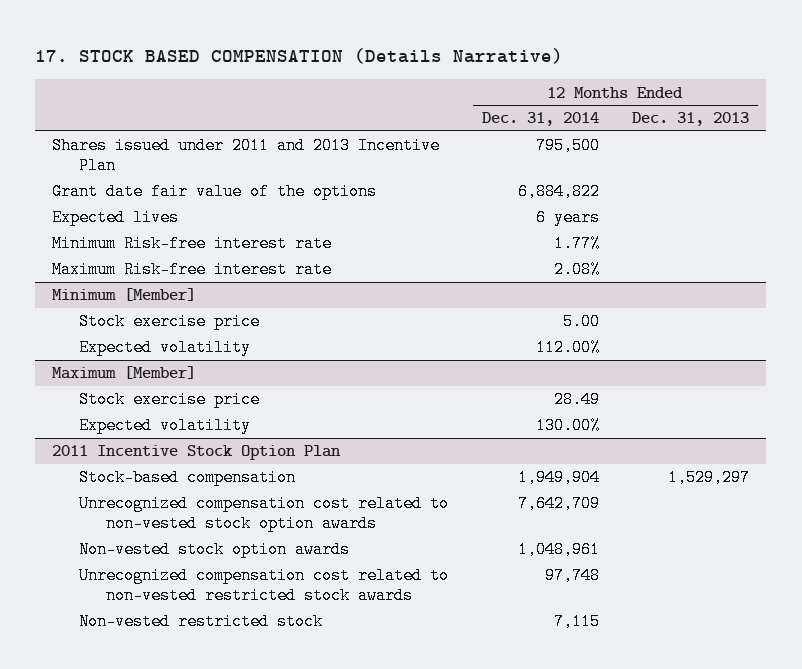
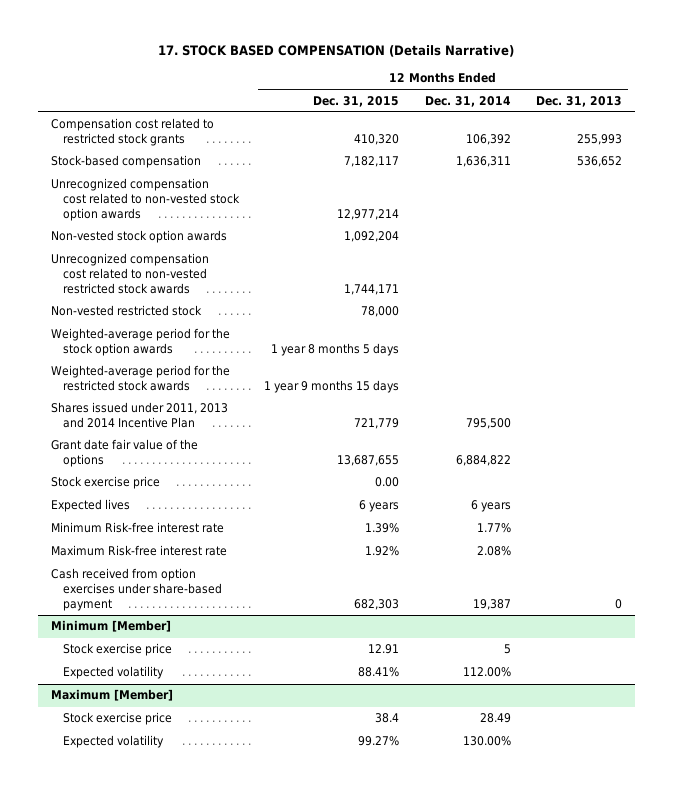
- | 12 Months Ended Dec. 31, 2014 | 12 Months Ended Dec. 31, 2013
+ | 12 Months Ended Dec. 31, 2015 | 12 Months Ended Dec. 31, 2014 | 12 Months Ended Dec. 31, 2013
- Shares issued under 2011 and 2013 Incentive Plan | 795,500 |
+ Compensation cost related to restricted stock grants | 410,320 | 106,392 | 255,993
+ Stock-based compensation | 7,182,117 | 1,636,311 | 536,652
+ Unrecognized compensation cost related to non-vested stock option awards | 12,977,214 | |
+ Non-vested stock option awards | 1,092,204 | |
+ Unrecognized compensation cost related to non-vested restricted stock awards | 1,744,171 | |
+ Non-vested restricted stock | 78,000 | |
+ Weighted-average period for the stock option awards | 1 year 8 months 5 days | |
+ Weighted-average period for the restricted stock awards | 1 year 9 months 15 days | |
+ Shares issued under 2011, 2013 and 2014 Incentive Plan | 721,779 | 795,500 |
+ Stock exercise price | 0.00 | |
+ Cash received from option exercises under share-based payment | 682,303 | 19,387 | 0
@ Minimum [Member]
- Stock exercise price | 5.00 |
+ Stock exercise price | 12.91 | 5 |
- 2011 Incentive Stock Option Plan
- Stock-based compensation | 1,949,904 | 1,529,297
- Unrecognized compensation cost related to non-vested stock option awards | 7,642,709 |
- Non-vested stock option awards | 1,048,961 |
- Unrecognized compensation cost related to non-vested restricted stock awards | 97,748 |
- Non-vested restricted stock | 7,115 |

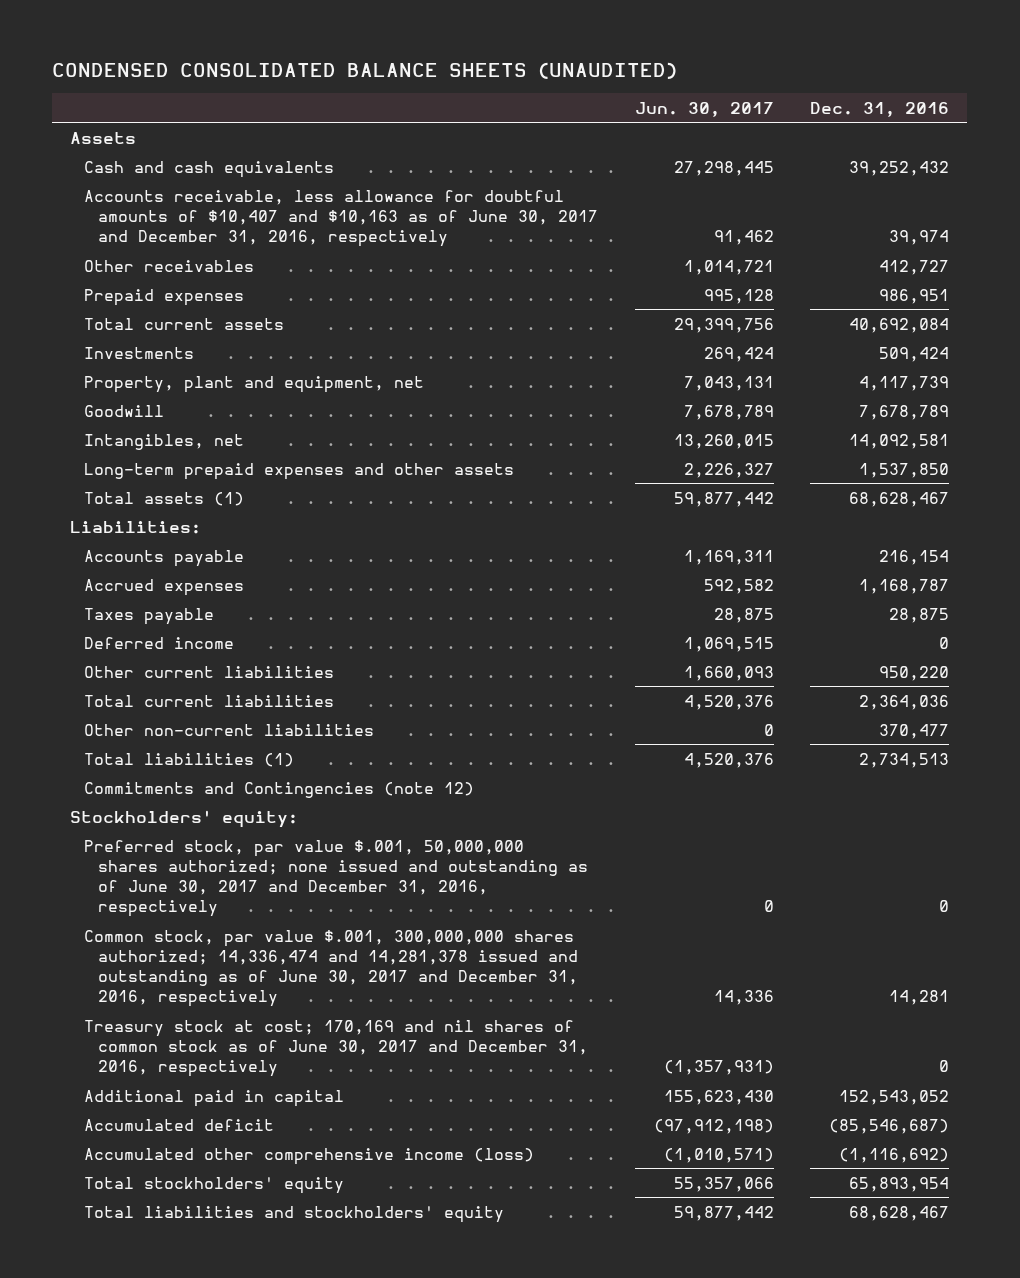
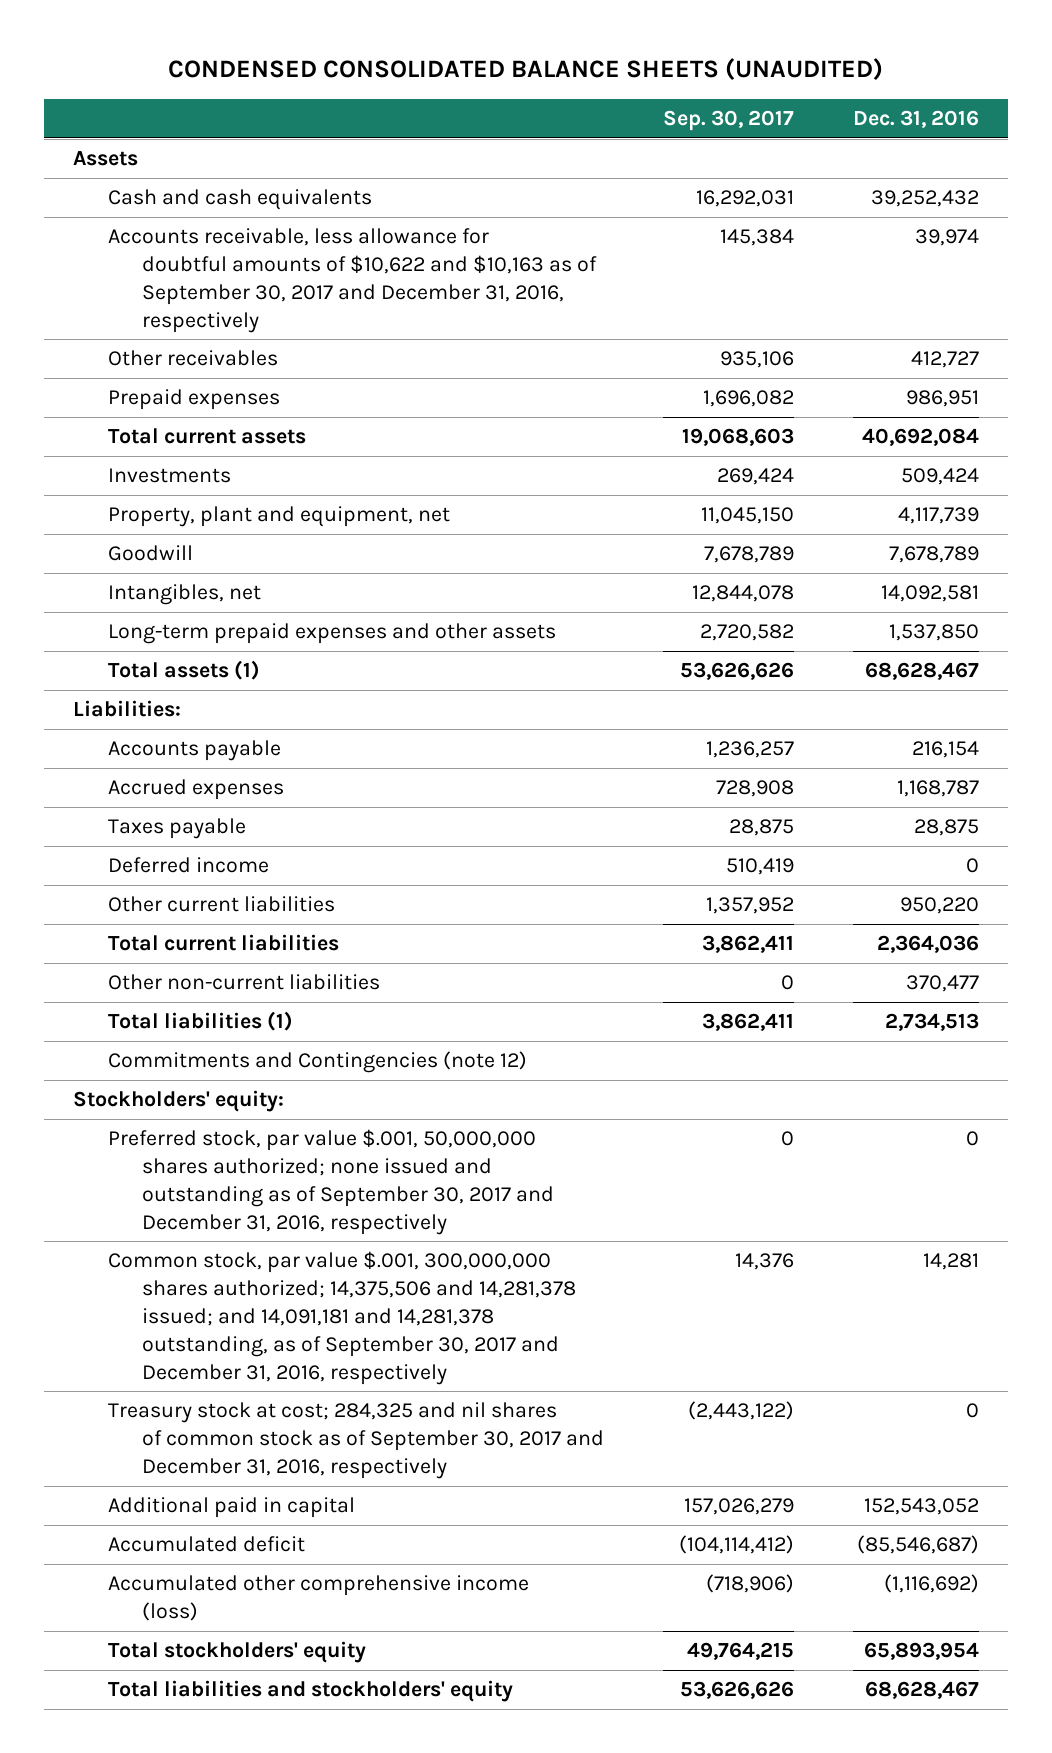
- | Jun. 30, 2017 | Dec. 31, 2016
+ | Sep. 30, 2017 | Dec. 31, 2016
- Accounts receivable, less allowance for doubtful amounts of $10,407 and $10,163 as of June 30, 2017 and December 31, 2016, respectively | 91,462 | 39,974
+ Accounts receivable, less allowance for doubtful amounts of $10,622 and $10,163 as of September 30, 2017 and December 31, 2016, respectively | 145,384 | 39,974
- Preferred stock, par value $.001, 50,000,000 shares authorized; none issued and outstanding as of June 30, 2017 and December 31, 2016, respectively | 0 | 0
- Common stock, par value $.001, 300,000,000 shares authorized; 14,336,474 and 14,281,378 issued and outstanding as of June 30, 2017 and December 31, 2016, respectively | 14,336 | 14,281
- Treasury stock at cost; 170,169 and nil shares of common stock as of June 30, 2017 and December 31, 2016, respectively | (1,357,931) | 0
+ Preferred stock, par value $.001, 50,000,000 shares authorized; none issued and outstanding as of September 30, 2017 and December 31, 2016, respectively | 0 | 0
+ Common stock, par value $.001, 300,000,000 shares authorized; 14,375,506 and 14,281,378 issued; and 14,091,181 and 14,281,378 outstanding, as of September 30, 2017 and December 31, 2016, respectively | 14,376 | 14,281
+ Treasury stock at cost; 284,325 and nil shares of common stock as of September 30, 2017 and December 31, 2016, respectively | (2,443,122) | 0

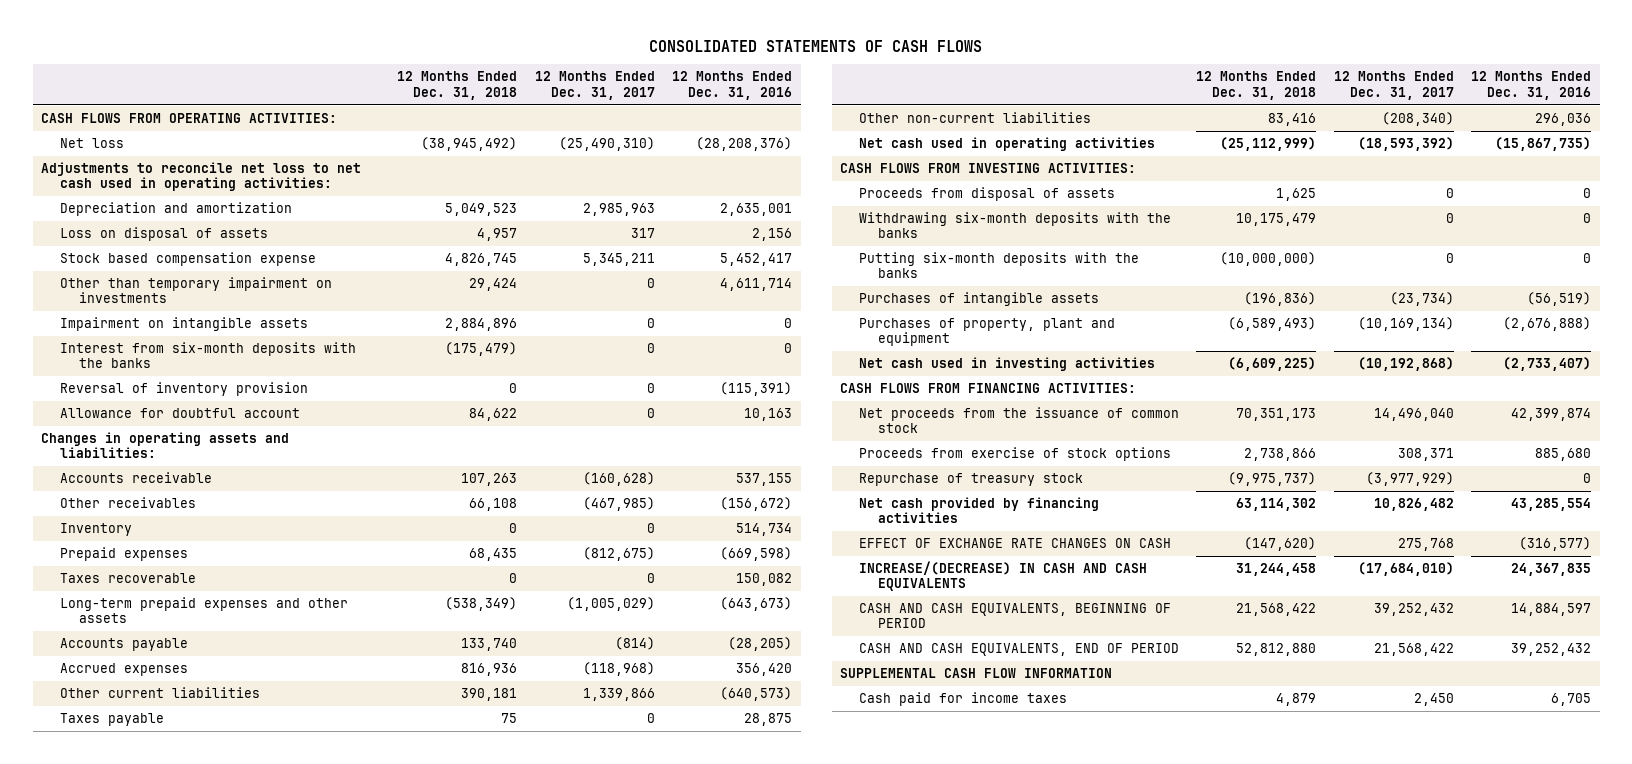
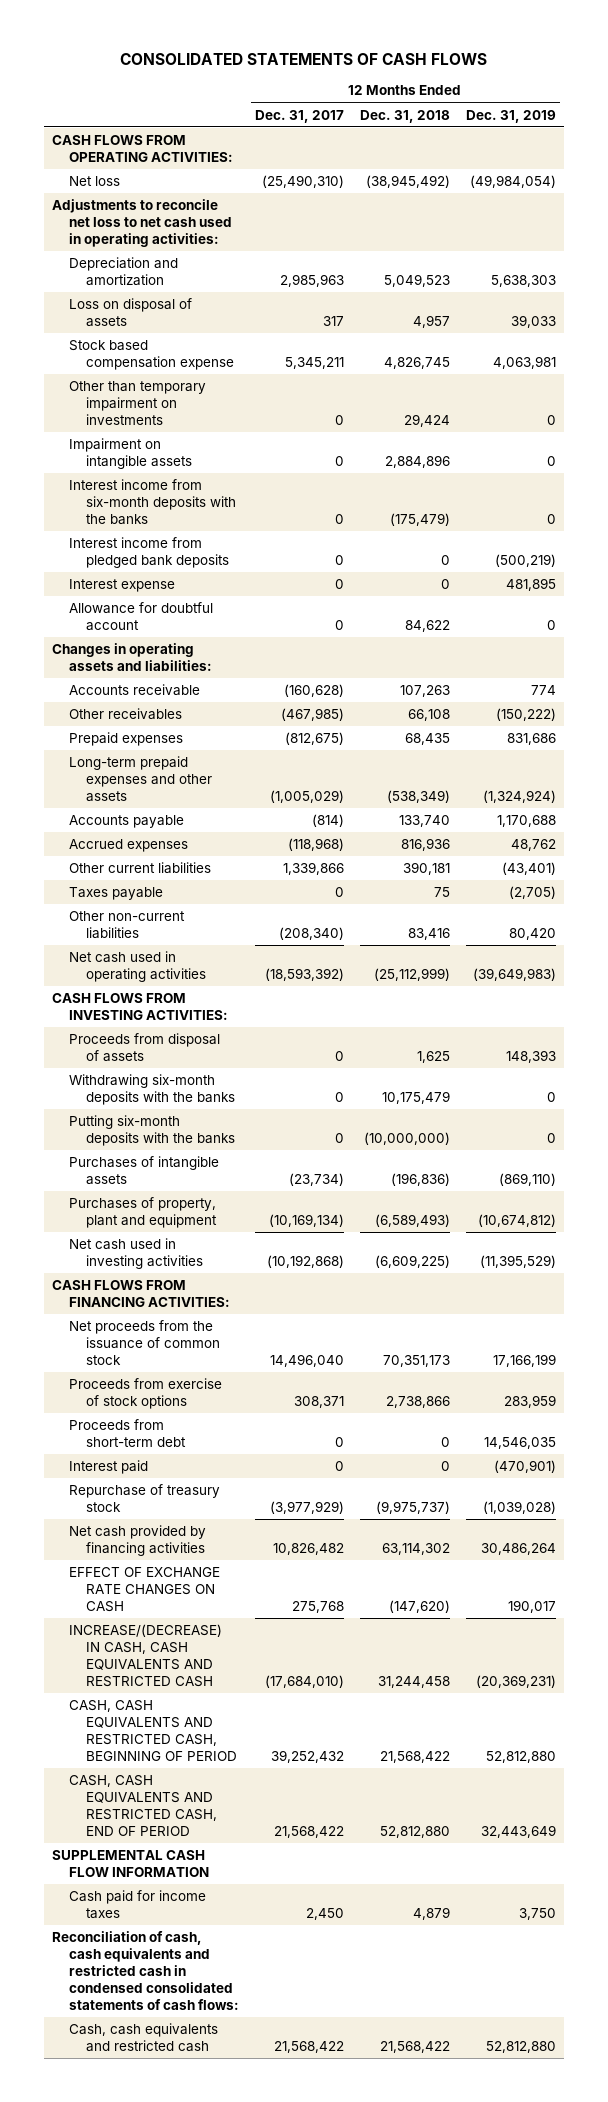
- | 12 Months Ended Dec. 31, 2018 | 12 Months Ended Dec. 31, 2017 | 12 Months Ended Dec. 31, 2016
+ | 12 Months Ended Dec. 31, 2017 | 12 Months Ended Dec. 31, 2018 | 12 Months Ended Dec. 31, 2019
- Interest from six-month deposits with the banks | (175,479) | 0 | 0
- Reversal of inventory provision | 0 | 0 | (115,391)
+ Interest income from six-month deposits with the banks | 0 | (175,479) | 0
+ Interest income from pledged bank deposits | 0 | 0 | (500,219)
+ Interest expense | 0 | 0 | 481,895
- Inventory | 0 | 0 | 514,734
- Taxes recoverable | 0 | 0 | 150,082
+ Proceeds from short-term debt | 0 | 0 | 14,546,035
+ Interest paid | 0 | 0 | (470,901)
- INCREASE/(DECREASE) IN CASH AND CASH EQUIVALENTS | 31,244,458 | (17,684,010) | 24,367,835
- CASH AND CASH EQUIVALENTS, BEGINNING OF PERIOD | 21,568,422 | 39,252,432 | 14,884,597
- CASH AND CASH EQUIVALENTS, END OF PERIOD | 52,812,880 | 21,568,422 | 39,252,432
+ INCREASE/(DECREASE) IN CASH, CASH EQUIVALENTS AND RESTRICTED CASH | (17,684,010) | 31,244,458 | (20,369,231)
+ CASH, CASH EQUIVALENTS AND RESTRICTED CASH, BEGINNING OF PERIOD | 39,252,432 | 21,568,422 | 52,812,880
+ CASH, CASH EQUIVALENTS AND RESTRICTED CASH, END OF PERIOD | 21,568,422 | 52,812,880 | 32,443,649
+ Reconciliation of cash, cash equivalents and restricted cash in condensed consolidated statements of cash flows:
+ Cash, cash equivalents and restricted cash | 21,568,422 | 21,568,422 | 52,812,880

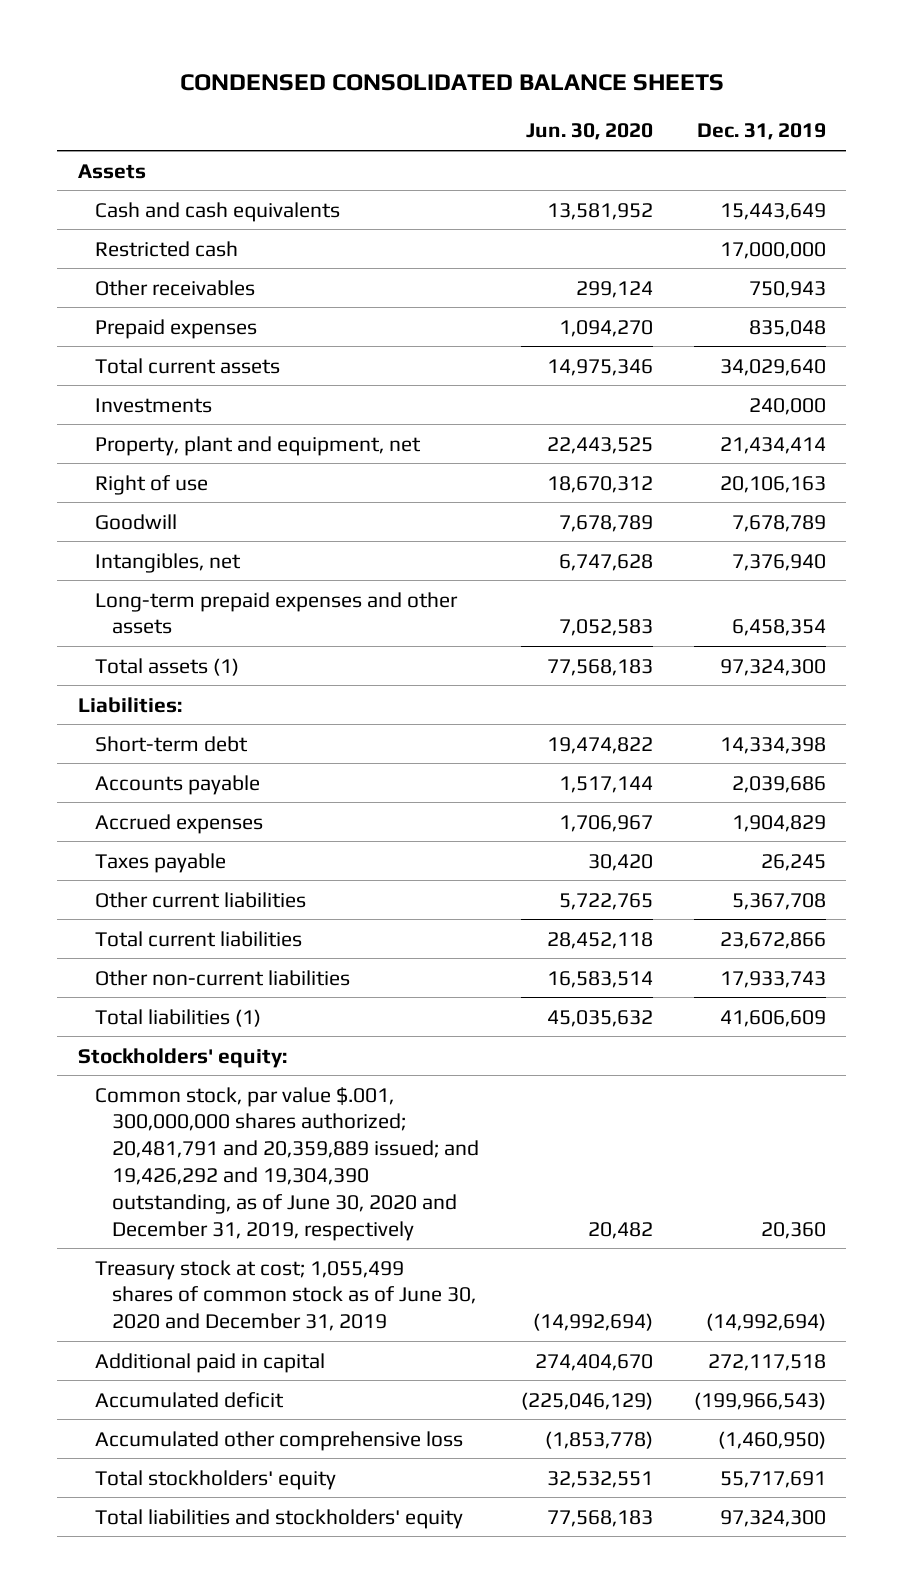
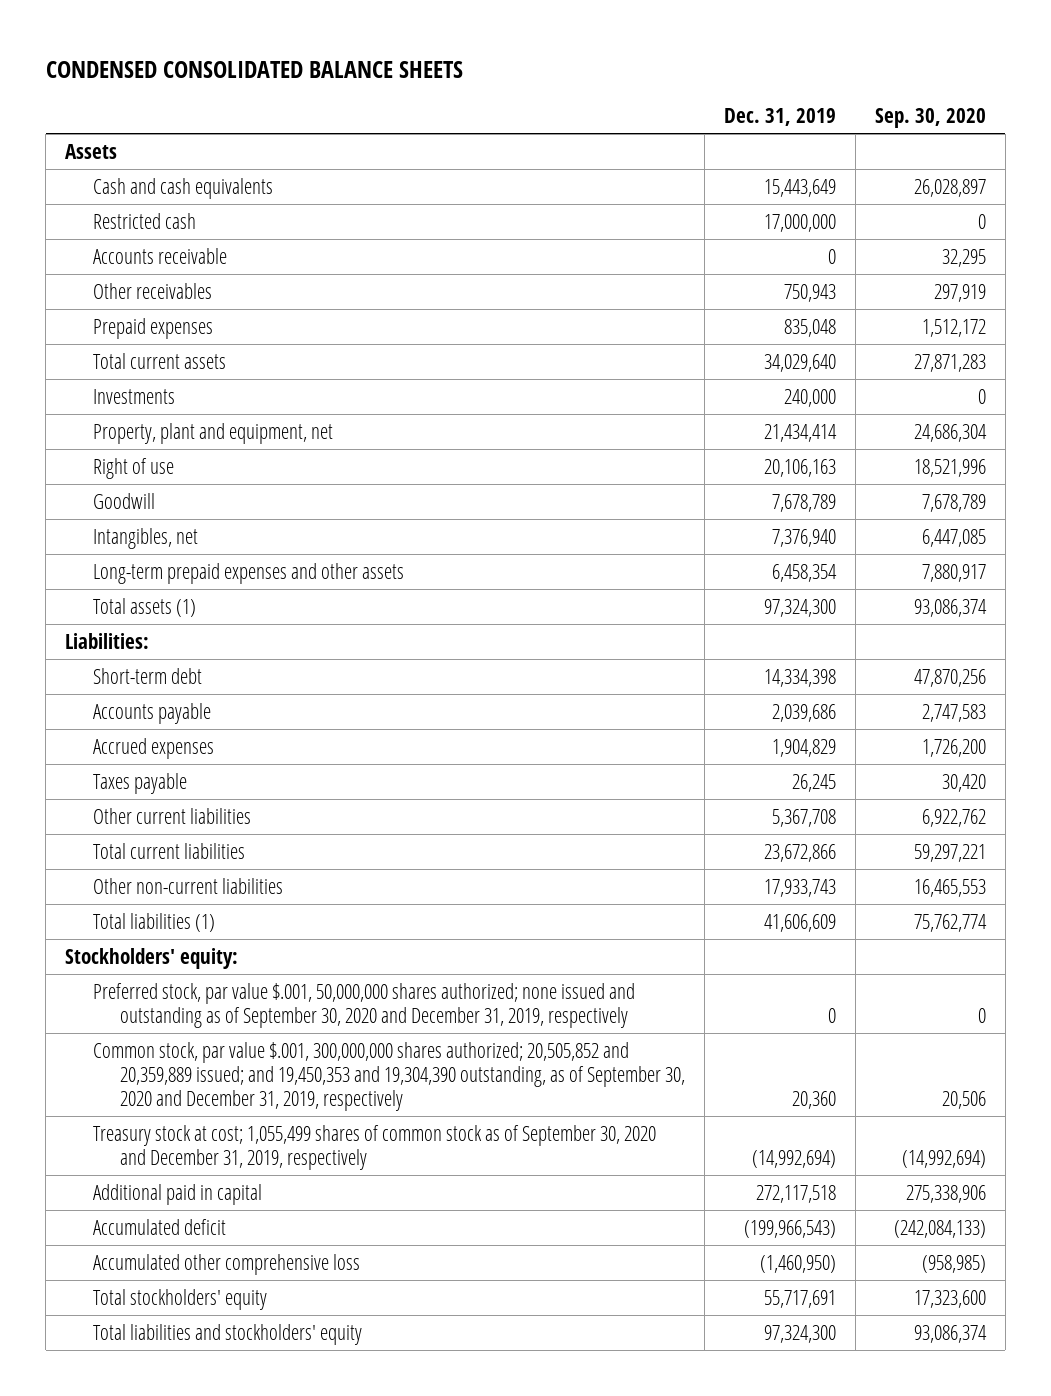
- | Jun. 30, 2020 | Dec. 31, 2019
+ | Dec. 31, 2019 | Sep. 30, 2020
+ Accounts receivable | 0 | 32,295
- Common stock, par value $.001, 300,000,000 shares authorized; 20,481,791 and 20,359,889 issued; and 19,426,292 and 19,304,390 outstanding, as of June 30, 2020 and December 31, 2019, respectively | 20,482 | 20,360
- Treasury stock at cost; 1,055,499 shares of common stock as of June 30, 2020 and December 31, 2019 | (14,992,694) | (14,992,694)
+ Preferred stock, par value $.001, 50,000,000 shares authorized; none issued and outstanding as of September 30, 2020 and December 31, 2019, respectively | 0 | 0
+ Common stock, par value $.001, 300,000,000 shares authorized; 20,505,852 and 20,359,889 issued; and 19,450,353 and 19,304,390 outstanding, as of September 30, 2020 and December 31, 2019, respectively | 20,360 | 20,506
+ Treasury stock at cost; 1,055,499 shares of common stock as of September 30, 2020 and December 31, 2019, respectively | (14,992,694) | (14,992,694)

